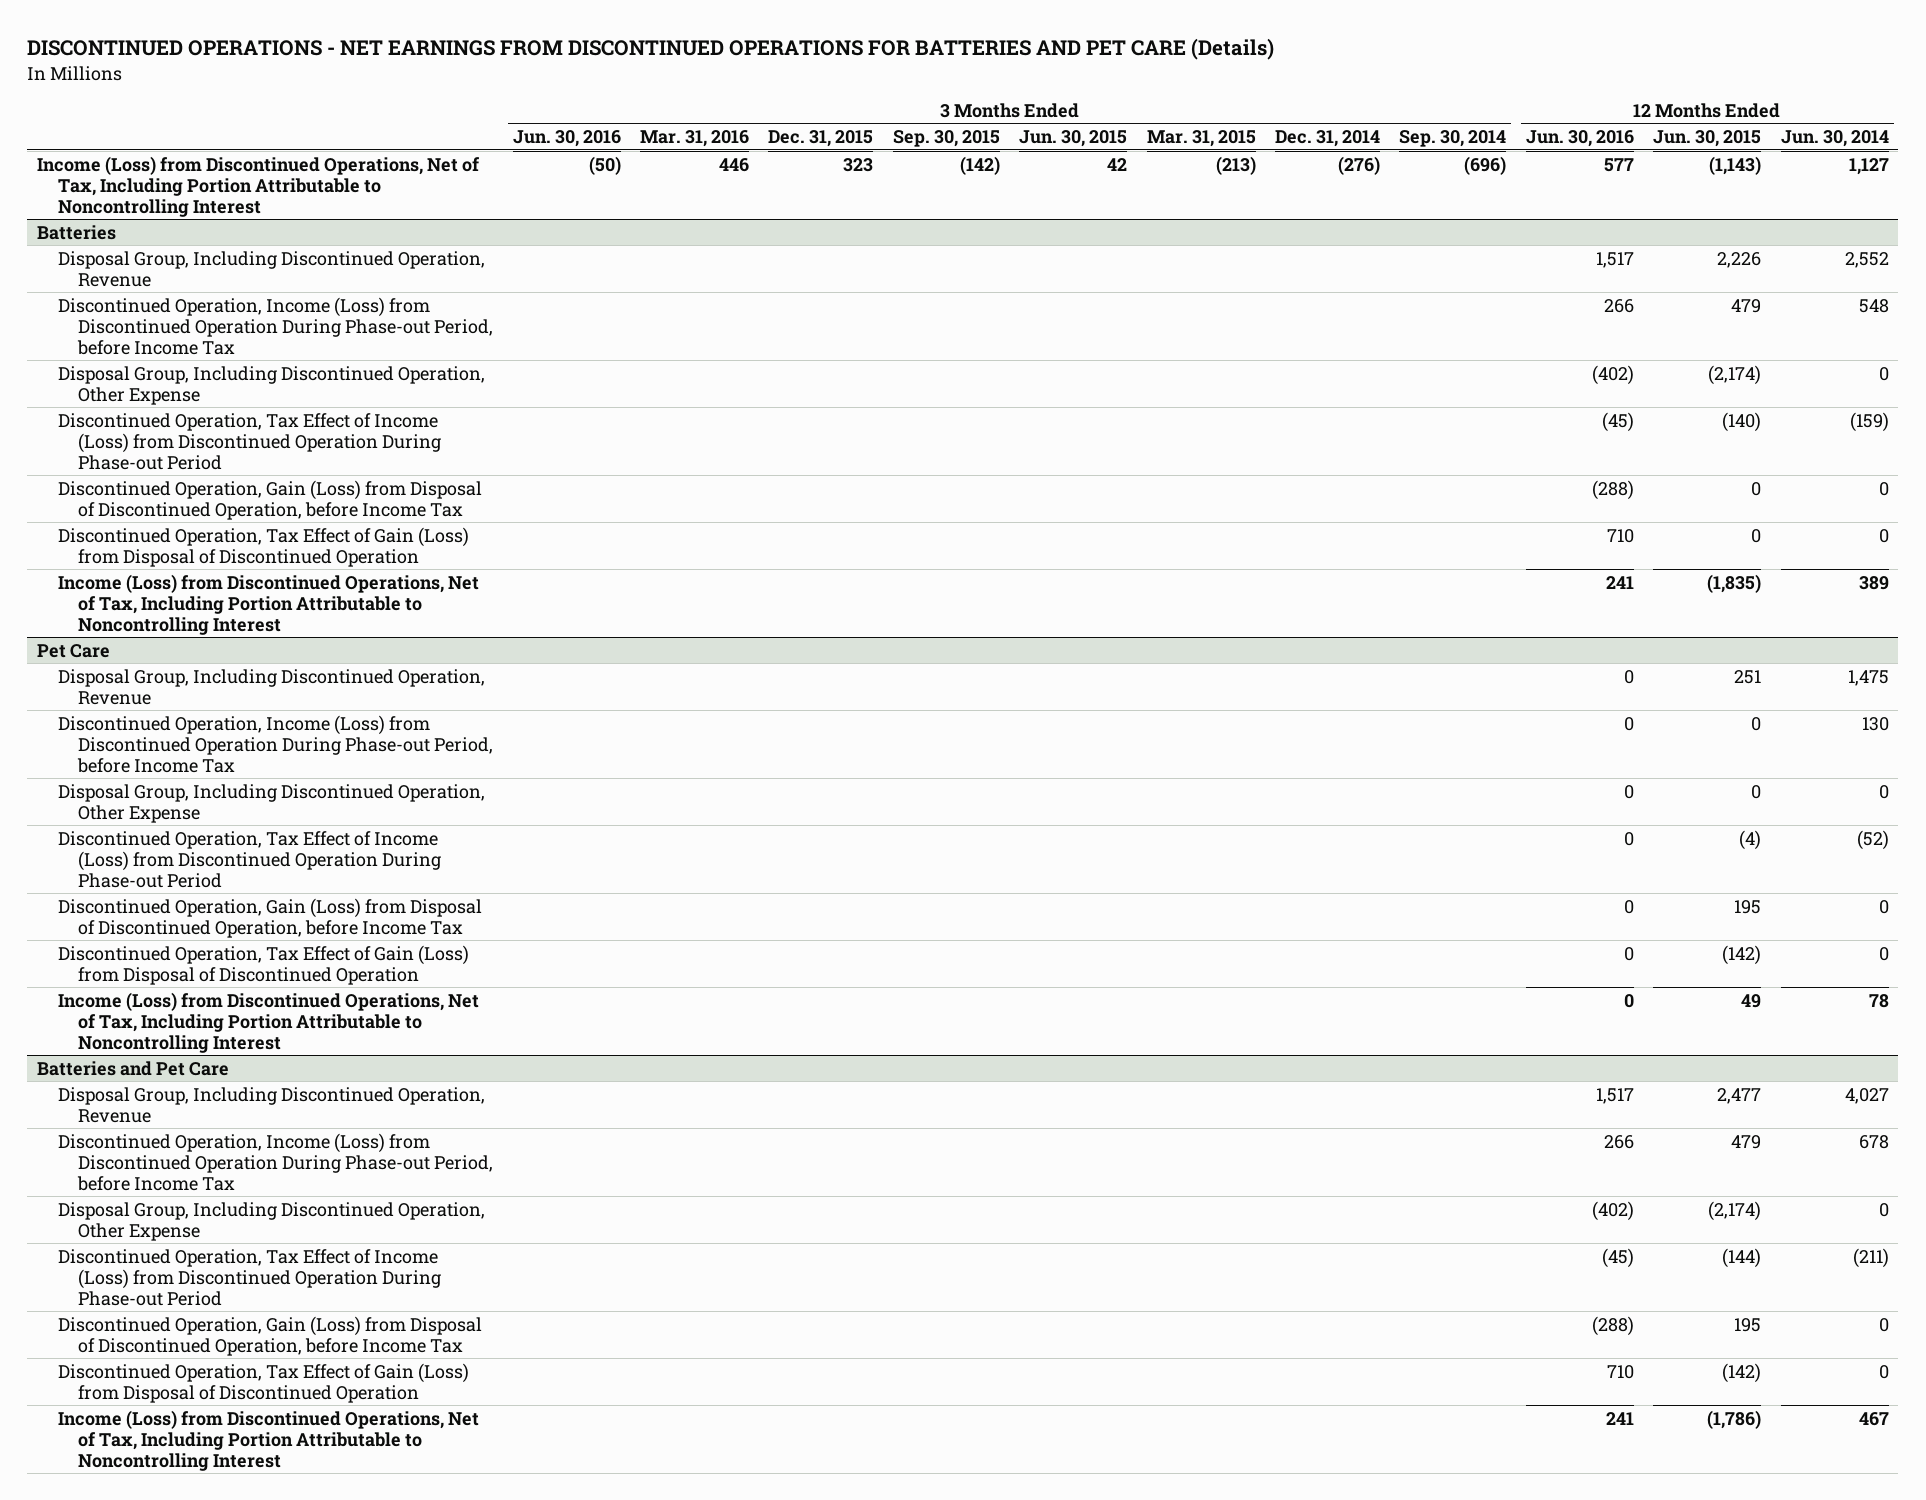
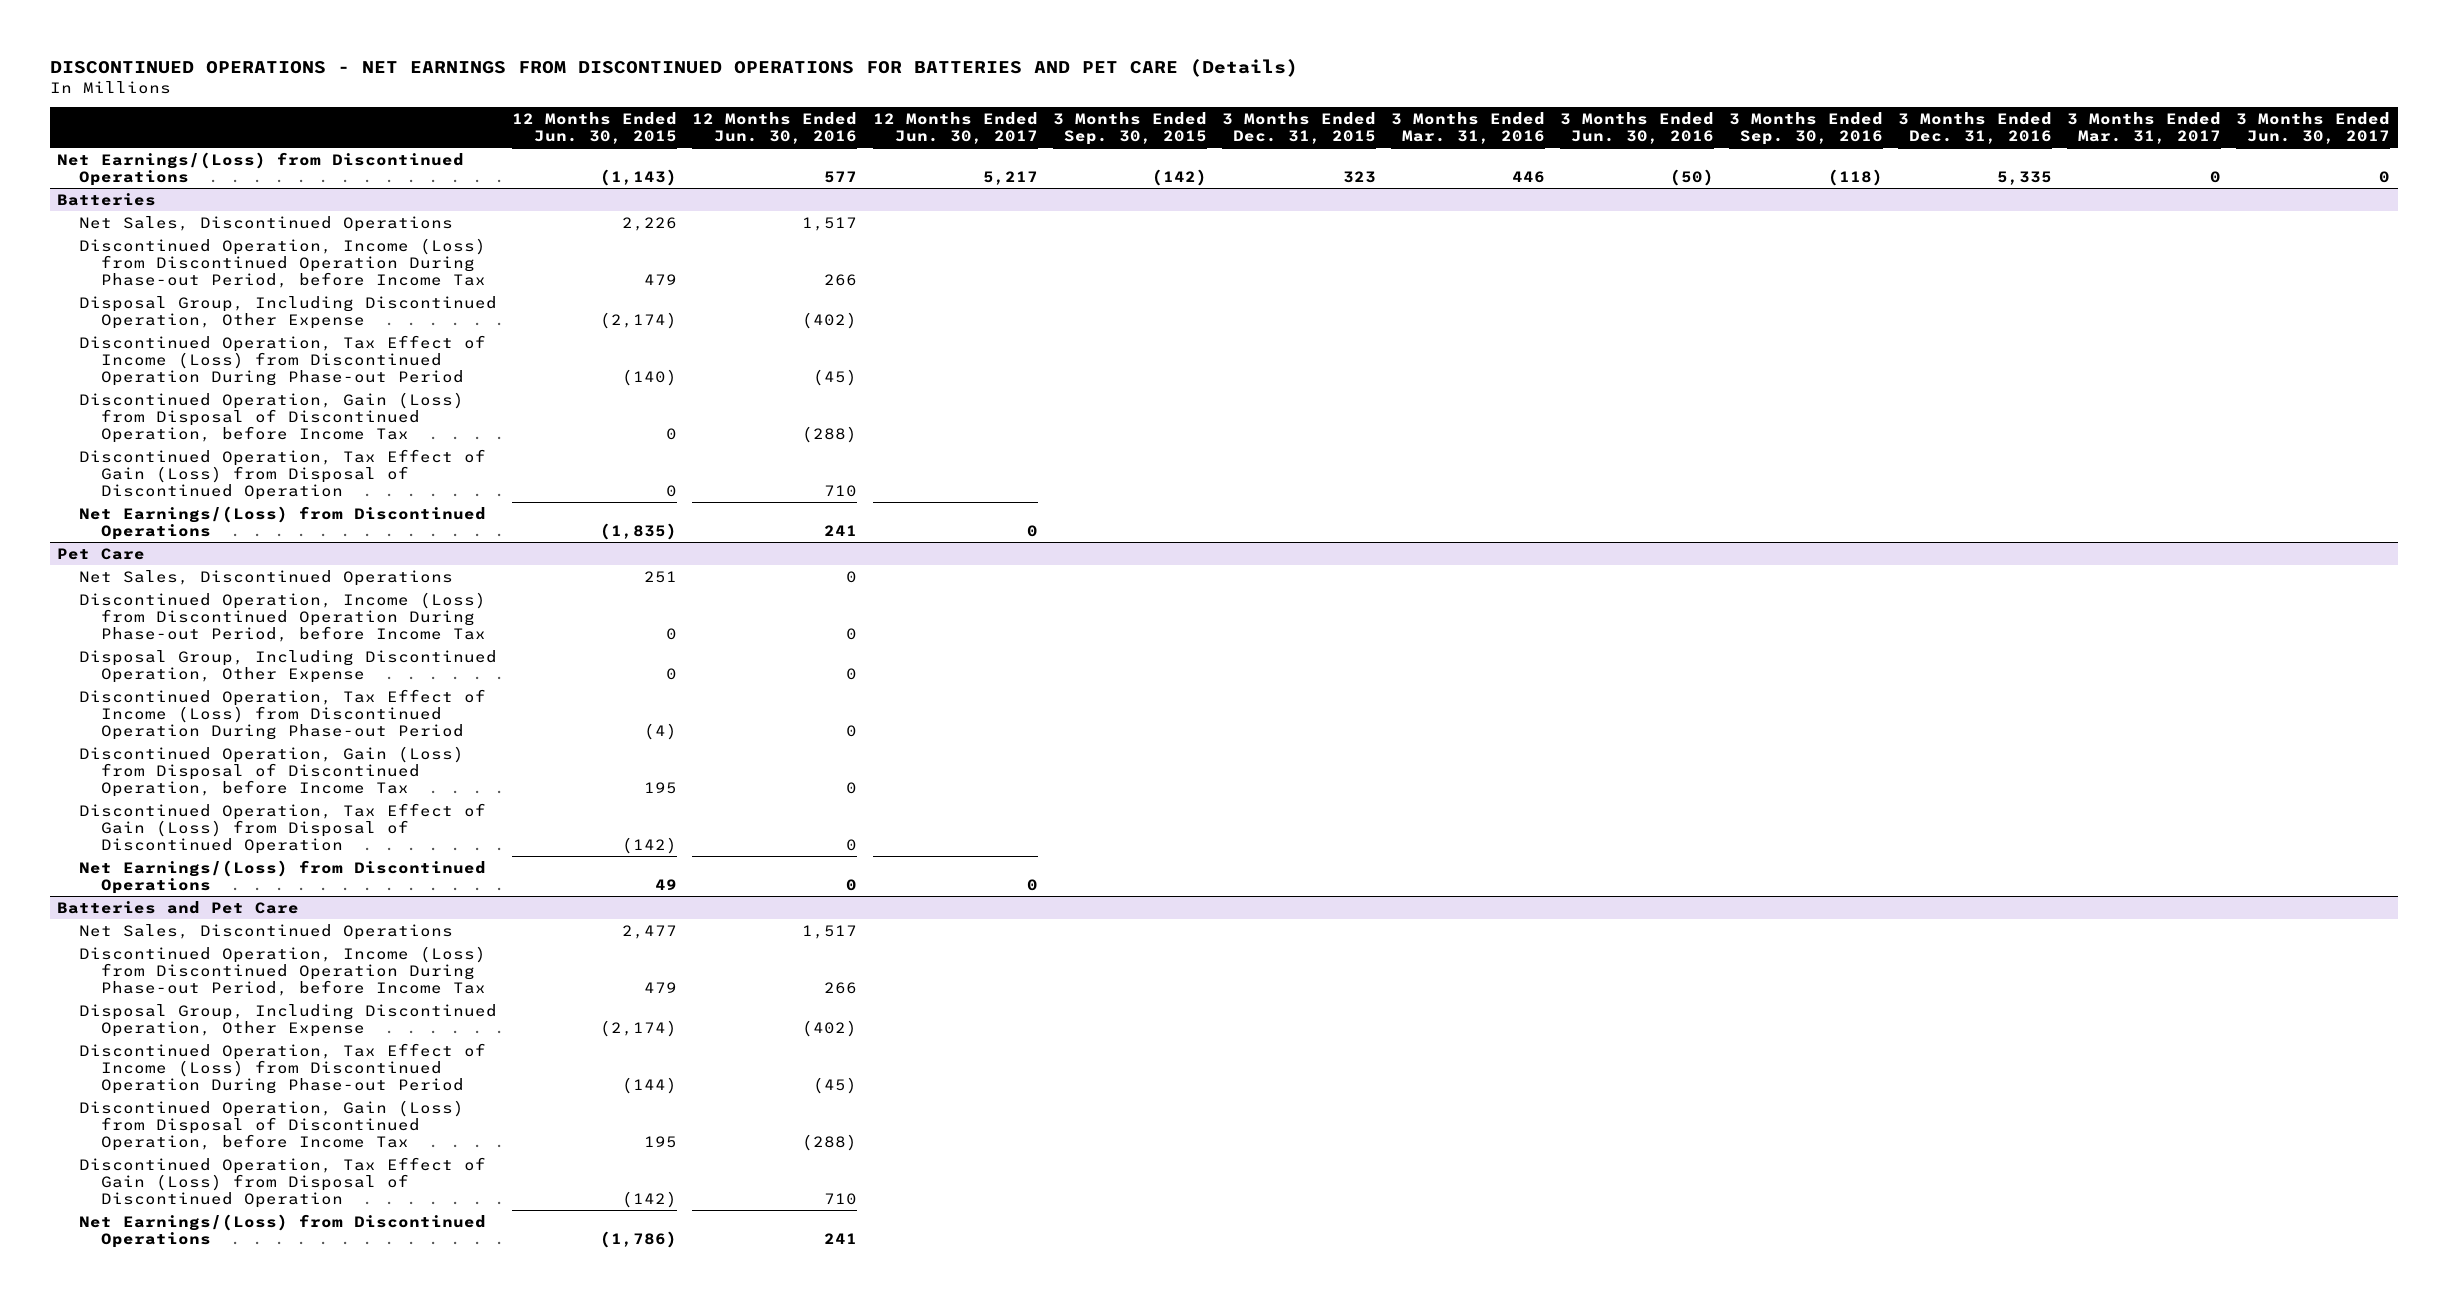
- | 3 Months Ended Jun. 30, 2016 | 3 Months Ended Mar. 31, 2016 | 3 Months Ended Dec. 31, 2015 | 3 Months Ended Sep. 30, 2015 | 3 Months Ended Jun. 30, 2015 | 3 Months Ended Mar. 31, 2015 | 3 Months Ended Dec. 31, 2014 | 3 Months Ended Sep. 30, 2014 | 12 Months Ended Jun. 30, 2016 | 12 Months Ended Jun. 30, 2015 | 12 Months Ended Jun. 30, 2014
+ | 12 Months Ended Jun. 30, 2015 | 12 Months Ended Jun. 30, 2016 | 12 Months Ended Jun. 30, 2017 | 3 Months Ended Sep. 30, 2015 | 3 Months Ended Dec. 31, 2015 | 3 Months Ended Mar. 31, 2016 | 3 Months Ended Jun. 30, 2016 | 3 Months Ended Sep. 30, 2016 | 3 Months Ended Dec. 31, 2016 | 3 Months Ended Mar. 31, 2017 | 3 Months Ended Jun. 30, 2017
- Income (Loss) from Discontinued Operations, Net of Tax, Including Portion Attributable to Noncontrolling Interest | (50) | 446 | 323 | (142) | 42 | (213) | (276) | (696) | 577 | (1,143) | 1,127
+ Net Earnings/(Loss) from Discontinued Operations | (1,143) | 577 | 5,217 | (142) | 323 | 446 | (50) | (118) | 5,335 | 0 | 0
@ Batteries
- Disposal Group, Including Discontinued Operation, Revenue | | | | | | | | | 1,517 | 2,226 | 2,552
+ Net Sales, Discontinued Operations | 2,226 | 1,517 | | | | | | | | |
- Income (Loss) from Discontinued Operations, Net of Tax, Including Portion Attributable to Noncontrolling Interest | | | | | | | | | 241 | (1,835) | 389
+ Net Earnings/(Loss) from Discontinued Operations | (1,835) | 241 | 0 | | | | | | | |
@ Pet Care
- Disposal Group, Including Discontinued Operation, Revenue | | | | | | | | | 0 | 251 | 1,475
+ Net Sales, Discontinued Operations | 251 | 0 | | | | | | | | |
- Income (Loss) from Discontinued Operations, Net of Tax, Including Portion Attributable to Noncontrolling Interest | | | | | | | | | 0 | 49 | 78
+ Net Earnings/(Loss) from Discontinued Operations | 49 | 0 | 0 | | | | | | | |
@ Batteries and Pet Care
- Disposal Group, Including Discontinued Operation, Revenue | | | | | | | | | 1,517 | 2,477 | 4,027
+ Net Sales, Discontinued Operations | 2,477 | 1,517 | | | | | | | | |
- Income (Loss) from Discontinued Operations, Net of Tax, Including Portion Attributable to Noncontrolling Interest | | | | | | | | | 241 | (1,786) | 467
+ Net Earnings/(Loss) from Discontinued Operations | (1,786) | 241 | | | | | | | | |

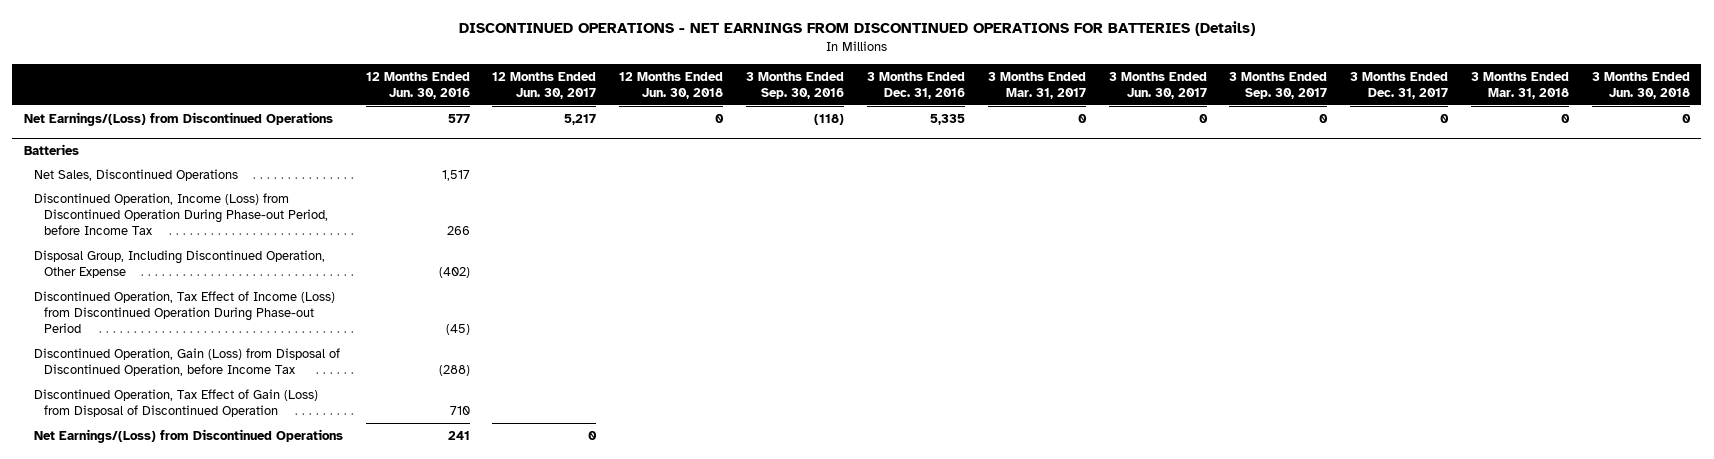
- DISCONTINUED OPERATIONS - NET EARNINGS FROM DISCONTINUED OPERATIONS FOR BATTERIES AND PET CARE (Details)
+ DISCONTINUED OPERATIONS - NET EARNINGS FROM DISCONTINUED OPERATIONS FOR BATTERIES (Details)
- | 12 Months Ended Jun. 30, 2015 | 12 Months Ended Jun. 30, 2016 | 12 Months Ended Jun. 30, 2017 | 3 Months Ended Sep. 30, 2015 | 3 Months Ended Dec. 31, 2015 | 3 Months Ended Mar. 31, 2016 | 3 Months Ended Jun. 30, 2016 | 3 Months Ended Sep. 30, 2016 | 3 Months Ended Dec. 31, 2016 | 3 Months Ended Mar. 31, 2017 | 3 Months Ended Jun. 30, 2017
+ | 12 Months Ended Jun. 30, 2016 | 12 Months Ended Jun. 30, 2017 | 12 Months Ended Jun. 30, 2018 | 3 Months Ended Sep. 30, 2016 | 3 Months Ended Dec. 31, 2016 | 3 Months Ended Mar. 31, 2017 | 3 Months Ended Jun. 30, 2017 | 3 Months Ended Sep. 30, 2017 | 3 Months Ended Dec. 31, 2017 | 3 Months Ended Mar. 31, 2018 | 3 Months Ended Jun. 30, 2018
- Pet Care
- Net Sales, Discontinued Operations | 251 | 0 | | | | | | | | |
- Discontinued Operation, Income (Loss) from Discontinued Operation During Phase-out Period, before Income Tax | 0 | 0 | | | | | | | | |
- Disposal Group, Including Discontinued Operation, Other Expense | 0 | 0 | | | | | | | | |
- Discontinued Operation, Tax Effect of Income (Loss) from Discontinued Operation During Phase-out Period | (4) | 0 | | | | | | | | |
- Discontinued Operation, Gain (Loss) from Disposal of Discontinued Operation, before Income Tax | 195 | 0 | | | | | | | | |
- Discontinued Operation, Tax Effect of Gain (Loss) from Disposal of Discontinued Operation | (142) | 0 | | | | | | | | |
- Net Earnings/(Loss) from Discontinued Operations | 49 | 0 | 0 | | | | | | | |
- Batteries and Pet Care
- Net Sales, Discontinued Operations | 2,477 | 1,517 | | | | | | | | |
- Discontinued Operation, Income (Loss) from Discontinued Operation During Phase-out Period, before Income Tax | 479 | 266 | | | | | | | | |
- Disposal Group, Including Discontinued Operation, Other Expense | (2,174) | (402) | | | | | | | | |
- Discontinued Operation, Tax Effect of Income (Loss) from Discontinued Operation During Phase-out Period | (144) | (45) | | | | | | | | |
- Discontinued Operation, Gain (Loss) from Disposal of Discontinued Operation, before Income Tax | 195 | (288) | | | | | | | | |
- Discontinued Operation, Tax Effect of Gain (Loss) from Disposal of Discontinued Operation | (142) | 710 | | | | | | | | |
- Net Earnings/(Loss) from Discontinued Operations | (1,786) | 241 | | | | | | | | |

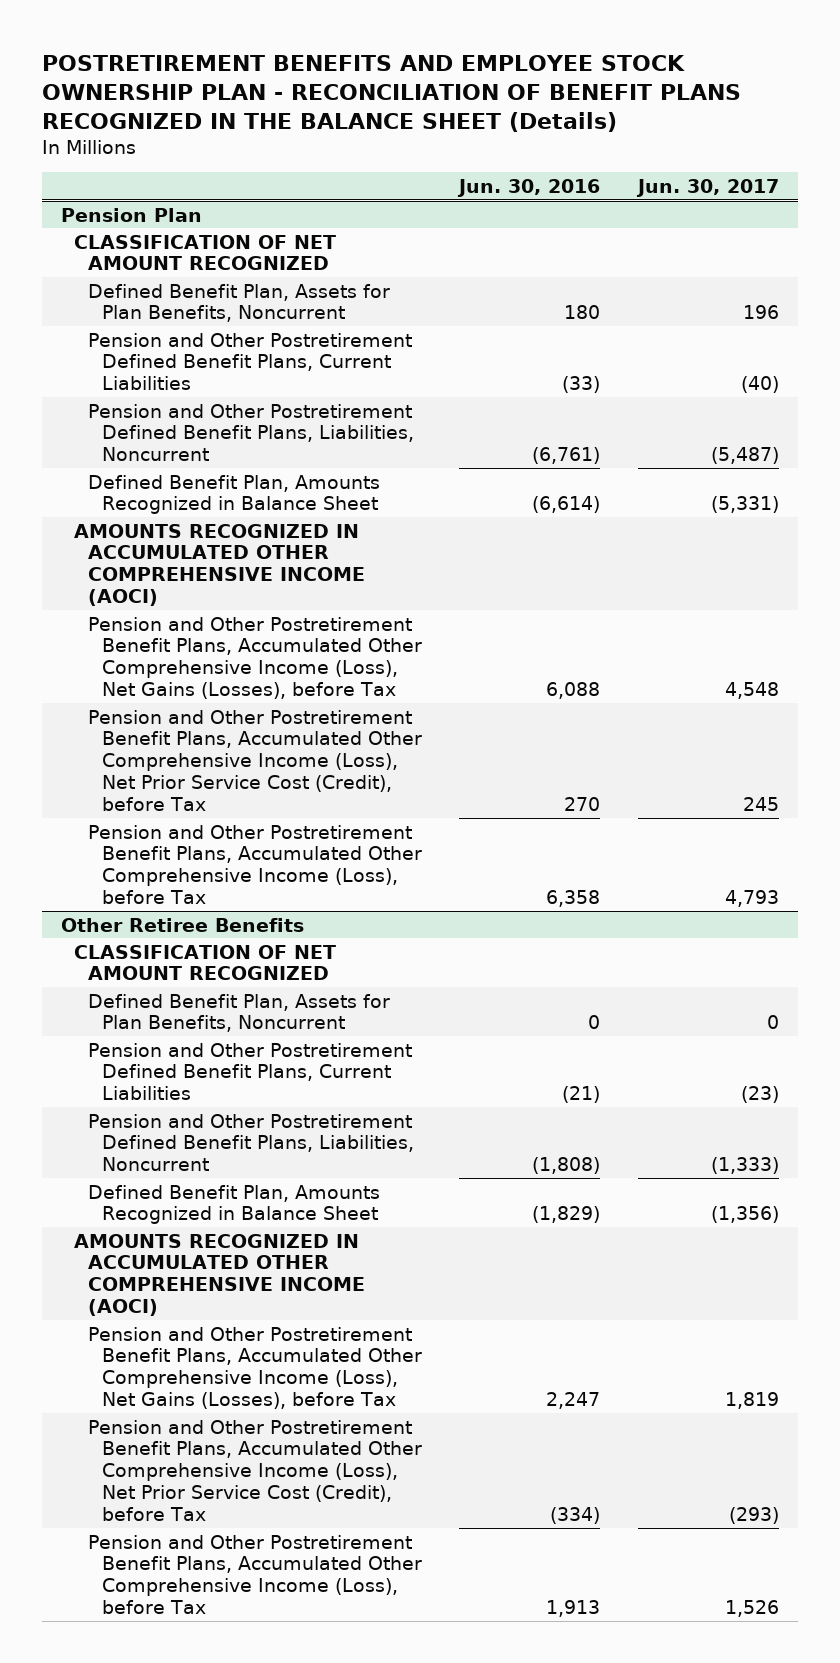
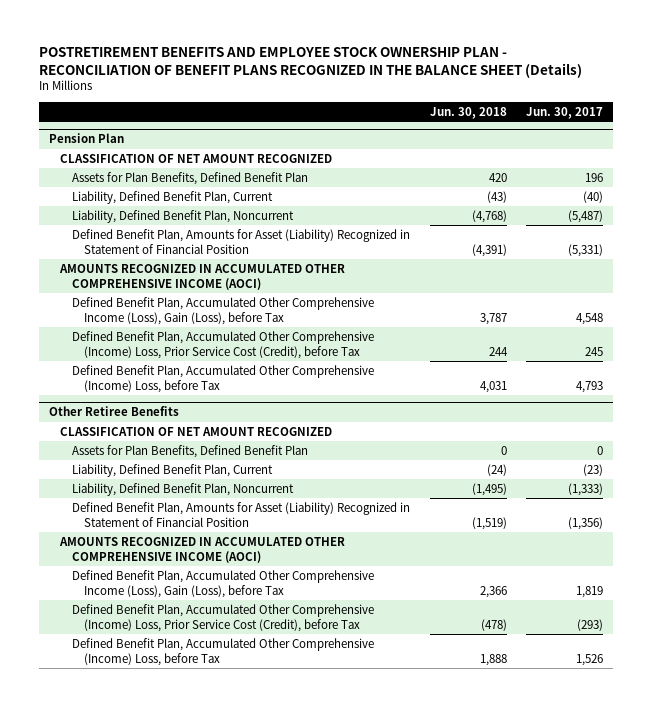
- | Jun. 30, 2016 | Jun. 30, 2017
+ | Jun. 30, 2018 | Jun. 30, 2017
@ Pension Plan
- Defined Benefit Plan, Assets for Plan Benefits, Noncurrent | 180 | 196
- Pension and Other Postretirement Defined Benefit Plans, Current Liabilities | (33) | (40)
- Pension and Other Postretirement Defined Benefit Plans, Liabilities, Noncurrent | (6,761) | (5,487)
- Defined Benefit Plan, Amounts Recognized in Balance Sheet | (6,614) | (5,331)
+ Assets for Plan Benefits, Defined Benefit Plan | 420 | 196
+ Liability, Defined Benefit Plan, Current | (43) | (40)
+ Liability, Defined Benefit Plan, Noncurrent | (4,768) | (5,487)
+ Defined Benefit Plan, Amounts for Asset (Liability) Recognized in Statement of Financial Position | (4,391) | (5,331)
- Pension and Other Postretirement Benefit Plans, Accumulated Other Comprehensive Income (Loss), Net Gains (Losses), before Tax | 6,088 | 4,548
- Pension and Other Postretirement Benefit Plans, Accumulated Other Comprehensive Income (Loss), Net Prior Service Cost (Credit), before Tax | 270 | 245
- Pension and Other Postretirement Benefit Plans, Accumulated Other Comprehensive Income (Loss), before Tax | 6,358 | 4,793
+ Defined Benefit Plan, Accumulated Other Comprehensive Income (Loss), Gain (Loss), before Tax | 3,787 | 4,548
+ Defined Benefit Plan, Accumulated Other Comprehensive (Income) Loss, Prior Service Cost (Credit), before Tax | 244 | 245
+ Defined Benefit Plan, Accumulated Other Comprehensive (Income) Loss, before Tax | 4,031 | 4,793
@ Other Retiree Benefits
- Defined Benefit Plan, Assets for Plan Benefits, Noncurrent | 0 | 0
- Pension and Other Postretirement Defined Benefit Plans, Current Liabilities | (21) | (23)
- Pension and Other Postretirement Defined Benefit Plans, Liabilities, Noncurrent | (1,808) | (1,333)
- Defined Benefit Plan, Amounts Recognized in Balance Sheet | (1,829) | (1,356)
+ Assets for Plan Benefits, Defined Benefit Plan | 0 | 0
+ Liability, Defined Benefit Plan, Current | (24) | (23)
+ Liability, Defined Benefit Plan, Noncurrent | (1,495) | (1,333)
+ Defined Benefit Plan, Amounts for Asset (Liability) Recognized in Statement of Financial Position | (1,519) | (1,356)
- Pension and Other Postretirement Benefit Plans, Accumulated Other Comprehensive Income (Loss), Net Gains (Losses), before Tax | 2,247 | 1,819
- Pension and Other Postretirement Benefit Plans, Accumulated Other Comprehensive Income (Loss), Net Prior Service Cost (Credit), before Tax | (334) | (293)
- Pension and Other Postretirement Benefit Plans, Accumulated Other Comprehensive Income (Loss), before Tax | 1,913 | 1,526
+ Defined Benefit Plan, Accumulated Other Comprehensive Income (Loss), Gain (Loss), before Tax | 2,366 | 1,819
+ Defined Benefit Plan, Accumulated Other Comprehensive (Income) Loss, Prior Service Cost (Credit), before Tax | (478) | (293)
+ Defined Benefit Plan, Accumulated Other Comprehensive (Income) Loss, before Tax | 1,888 | 1,526

